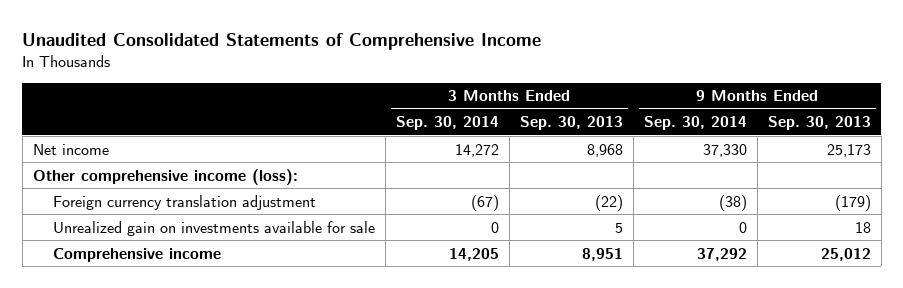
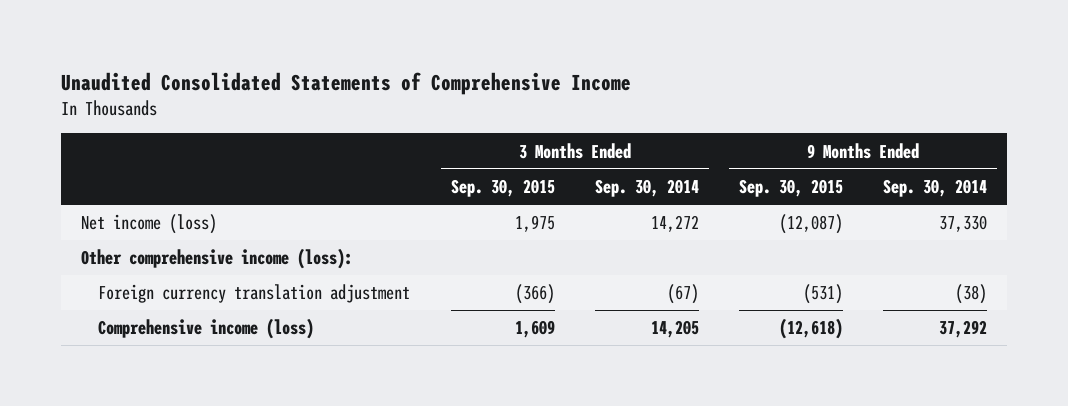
- | 3 Months Ended Sep. 30, 2014 | 3 Months Ended Sep. 30, 2013 | 9 Months Ended Sep. 30, 2014 | 9 Months Ended Sep. 30, 2013
+ | 3 Months Ended Sep. 30, 2015 | 3 Months Ended Sep. 30, 2014 | 9 Months Ended Sep. 30, 2015 | 9 Months Ended Sep. 30, 2014
- Net income | 14,272 | 8,968 | 37,330 | 25,173
+ Net income (loss) | 1,975 | 14,272 | (12,087) | 37,330
- Unrealized gain on investments available for sale | 0 | 5 | 0 | 18
- Comprehensive income | 14,205 | 8,951 | 37,292 | 25,012
+ Comprehensive income (loss) | 1,609 | 14,205 | (12,618) | 37,292

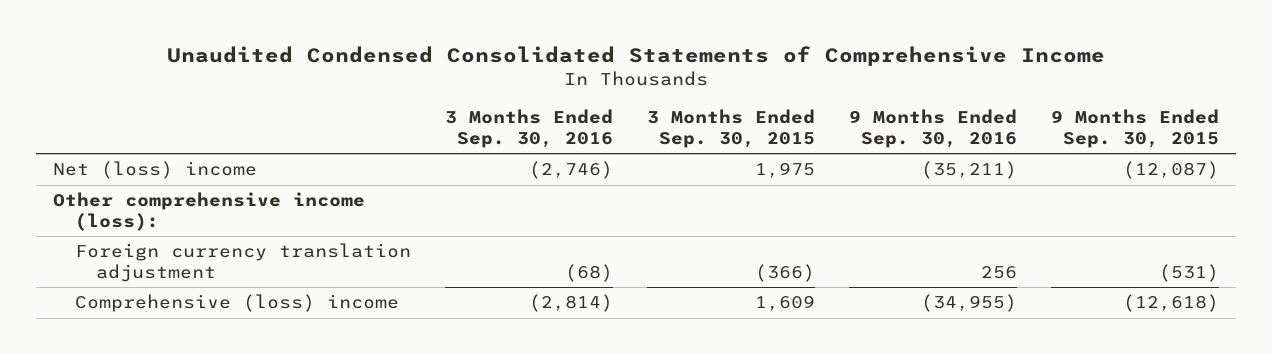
- Unaudited Consolidated Statements of Comprehensive Income
+ Unaudited Condensed Consolidated Statements of Comprehensive Income
- | 3 Months Ended Sep. 30, 2015 | 3 Months Ended Sep. 30, 2014 | 9 Months Ended Sep. 30, 2015 | 9 Months Ended Sep. 30, 2014
+ | 3 Months Ended Sep. 30, 2016 | 3 Months Ended Sep. 30, 2015 | 9 Months Ended Sep. 30, 2016 | 9 Months Ended Sep. 30, 2015
- Net income (loss) | 1,975 | 14,272 | (12,087) | 37,330
+ Net (loss) income | (2,746) | 1,975 | (35,211) | (12,087)
- Comprehensive income (loss) | 1,609 | 14,205 | (12,618) | 37,292
+ Comprehensive (loss) income | (2,814) | 1,609 | (34,955) | (12,618)

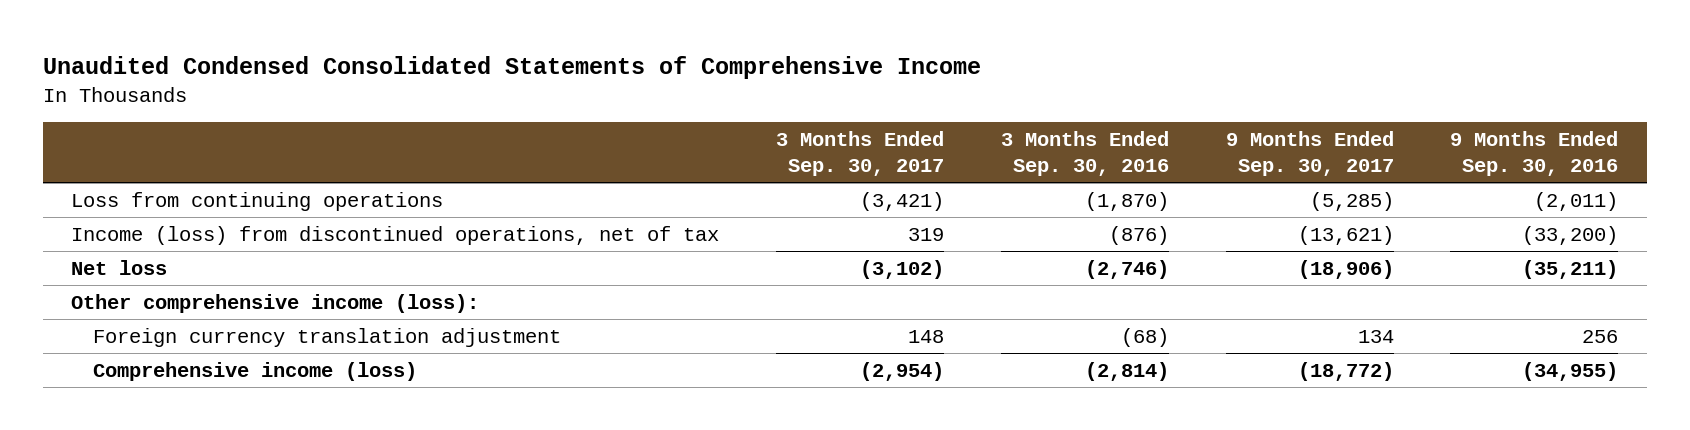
- | 3 Months Ended Sep. 30, 2016 | 3 Months Ended Sep. 30, 2015 | 9 Months Ended Sep. 30, 2016 | 9 Months Ended Sep. 30, 2015
+ | 3 Months Ended Sep. 30, 2017 | 3 Months Ended Sep. 30, 2016 | 9 Months Ended Sep. 30, 2017 | 9 Months Ended Sep. 30, 2016
- Net (loss) income | (2,746) | 1,975 | (35,211) | (12,087)
+ Loss from continuing operations | (3,421) | (1,870) | (5,285) | (2,011)
+ Income (loss) from discontinued operations, net of tax | 319 | (876) | (13,621) | (33,200)
+ Net loss | (3,102) | (2,746) | (18,906) | (35,211)
- Comprehensive (loss) income | (2,814) | 1,609 | (34,955) | (12,618)
+ Comprehensive income (loss) | (2,954) | (2,814) | (18,772) | (34,955)

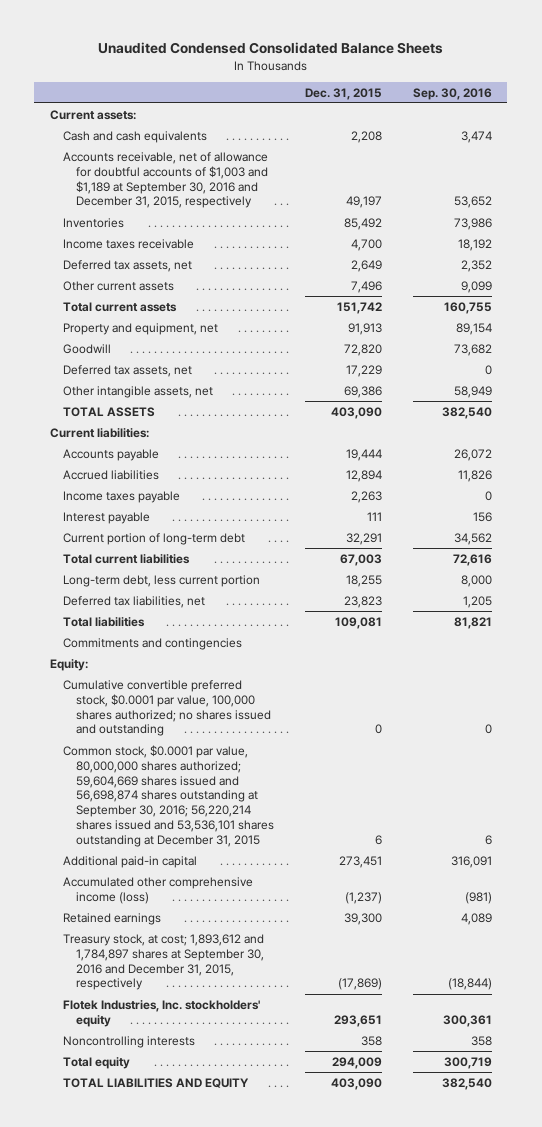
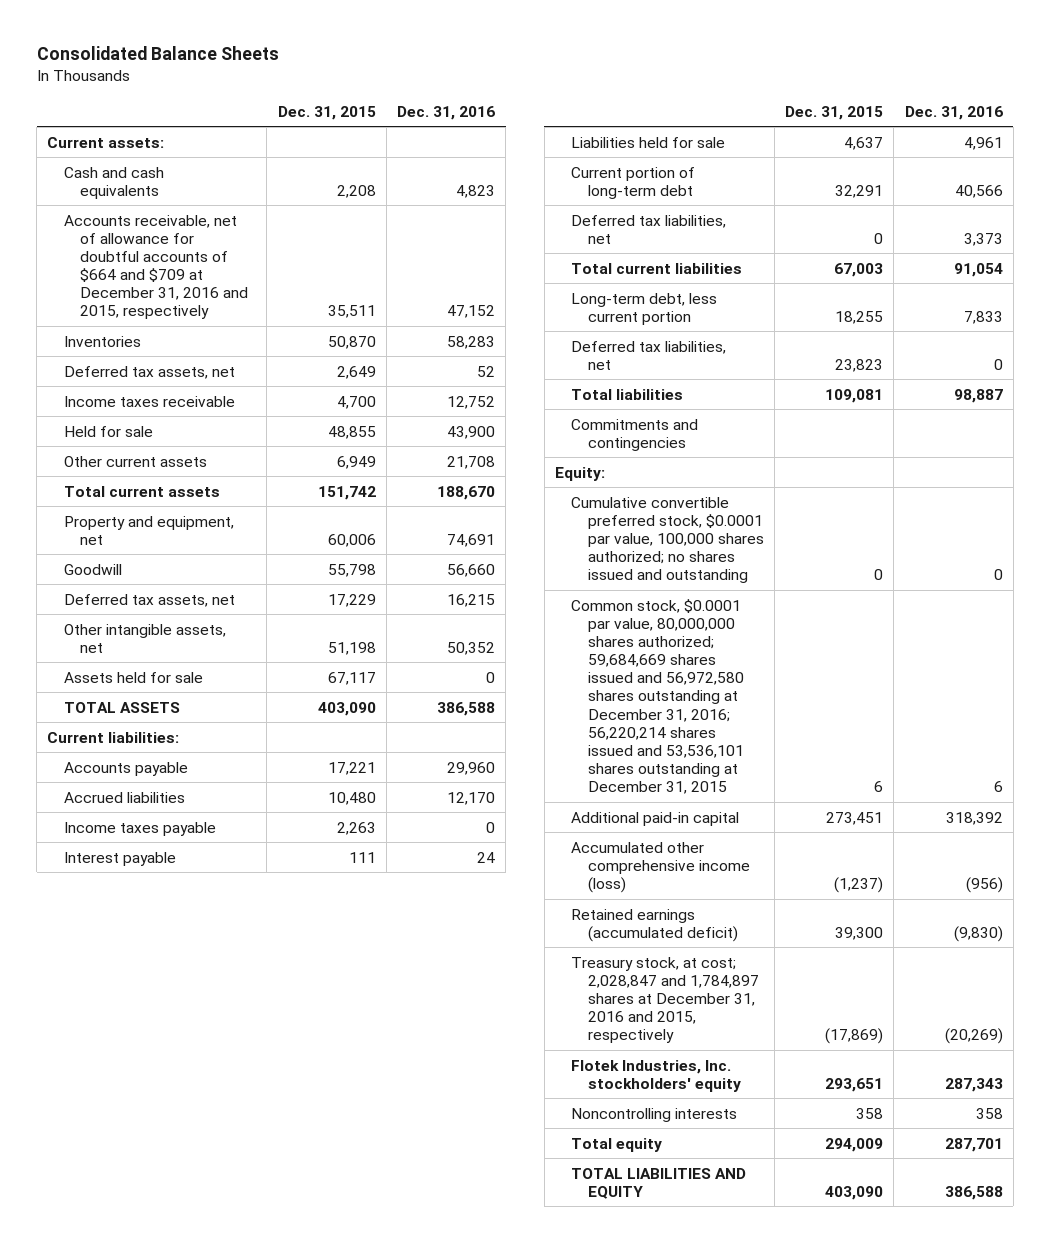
- Unaudited Condensed Consolidated Balance Sheets
+ Consolidated Balance Sheets
- | Dec. 31, 2015 | Sep. 30, 2016
+ | Dec. 31, 2015 | Dec. 31, 2016
- Accounts receivable, net of allowance for doubtful accounts of $1,003 and $1,189 at September 30, 2016 and December 31, 2015, respectively | 49,197 | 53,652
- Inventories | 85,492 | 73,986
+ Accounts receivable, net of allowance for doubtful accounts of $664 and $709 at December 31, 2016 and 2015, respectively | 35,511 | 47,152
+ Inventories | 50,870 | 58,283
- Other current assets | 7,496 | 9,099
moved down: Income taxes receivable | 4,700 | 12,752
+ Held for sale | 48,855 | 43,900
+ Other current assets | 6,949 | 21,708
- Property and equipment, net | 91,913 | 89,154
- Goodwill | 72,820 | 73,682
+ Property and equipment, net | 60,006 | 74,691
+ Goodwill | 55,798 | 56,660
- Other intangible assets, net | 69,386 | 58,949
+ Other intangible assets, net | 51,198 | 50,352
+ Assets held for sale | 67,117 | 0
- Accounts payable | 19,444 | 26,072
- Accrued liabilities | 12,894 | 11,826
+ Accounts payable | 17,221 | 29,960
+ Accrued liabilities | 10,480 | 12,170
+ Liabilities held for sale | 4,637 | 4,961
+ Deferred tax liabilities, net | 0 | 3,373
- Common stock, $0.0001 par value, 80,000,000 shares authorized; 59,604,669 shares issued and 56,698,874 shares outstanding at September 30, 2016; 56,220,214 shares issued and 53,536,101 shares outstanding at December 31, 2015 | 6 | 6
+ Common stock, $0.0001 par value, 80,000,000 shares authorized; 59,684,669 shares issued and 56,972,580 shares outstanding at December 31, 2016; 56,220,214 shares issued and 53,536,101 shares outstanding at December 31, 2015 | 6 | 6
- Retained earnings | 39,300 | 4,089
- Treasury stock, at cost; 1,893,612 and 1,784,897 shares at September 30, 2016 and December 31, 2015, respectively | (17,869) | (18,844)
+ Retained earnings (accumulated deficit) | 39,300 | (9,830)
+ Treasury stock, at cost; 2,028,847 and 1,784,897 shares at December 31, 2016 and 2015, respectively | (17,869) | (20,269)

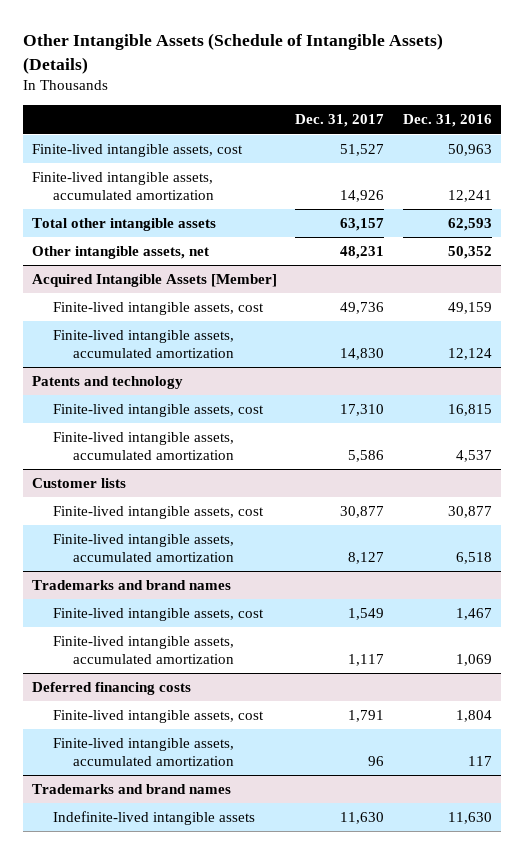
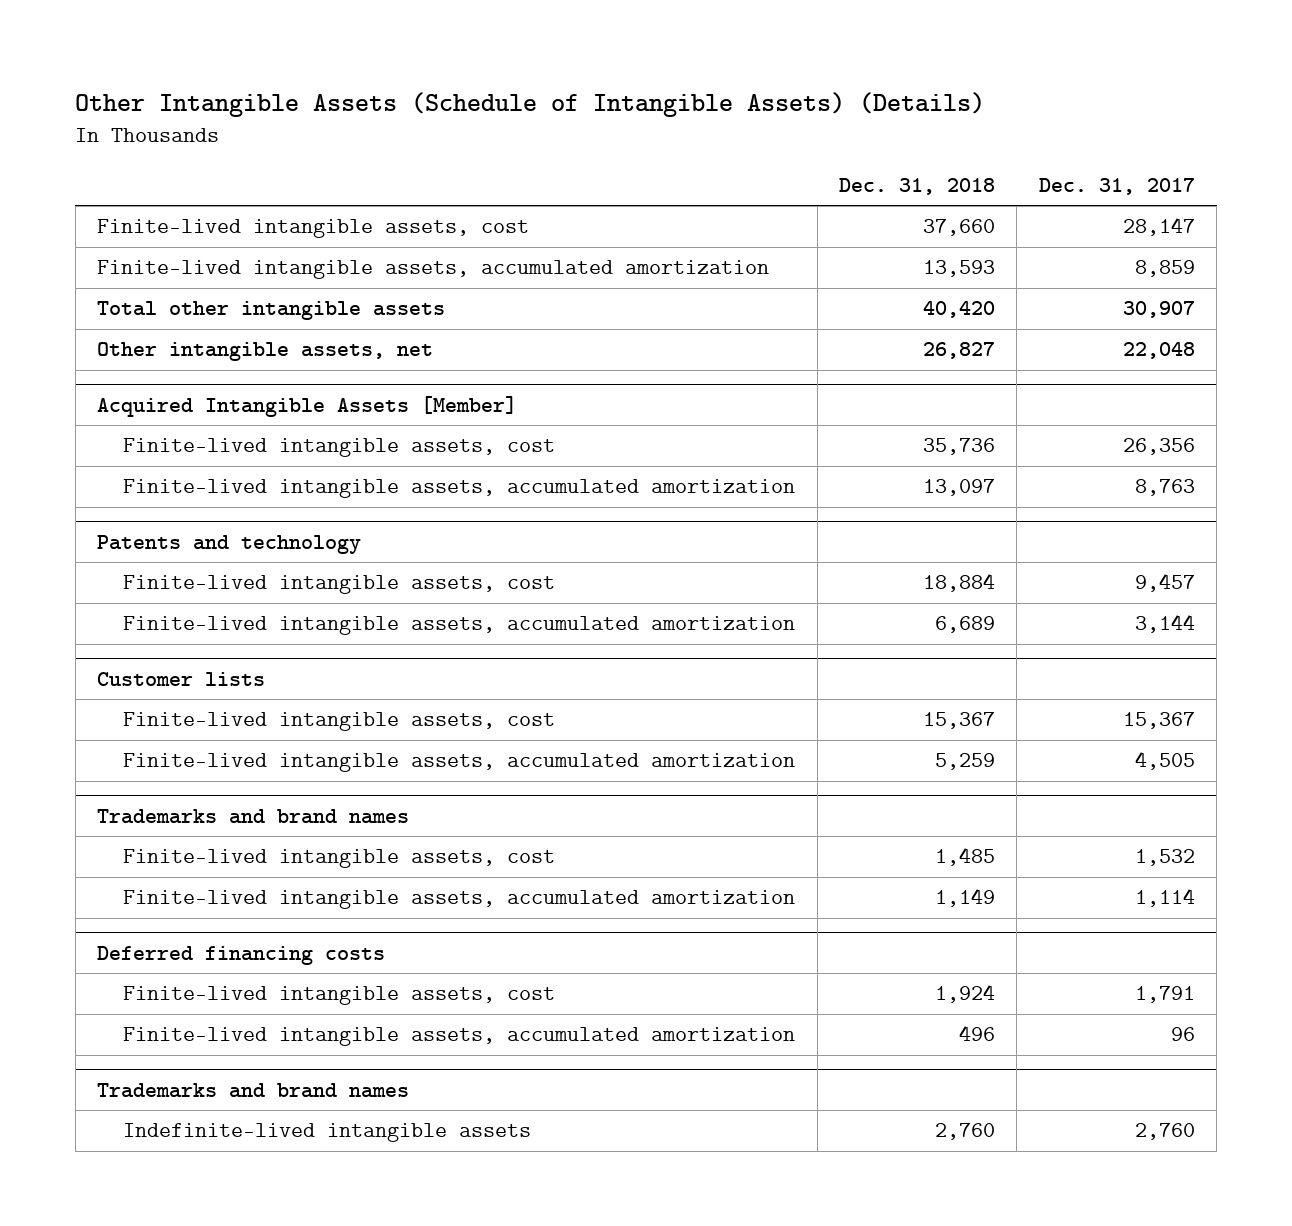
- | Dec. 31, 2017 | Dec. 31, 2016
+ | Dec. 31, 2018 | Dec. 31, 2017
- Finite-lived intangible assets, cost | 51,527 | 50,963
- Finite-lived intangible assets, accumulated amortization | 14,926 | 12,241
- Total other intangible assets | 63,157 | 62,593
- Other intangible assets, net | 48,231 | 50,352
+ Finite-lived intangible assets, cost | 37,660 | 28,147
+ Finite-lived intangible assets, accumulated amortization | 13,593 | 8,859
+ Total other intangible assets | 40,420 | 30,907
+ Other intangible assets, net | 26,827 | 22,048
@ Acquired Intangible Assets [Member]
- Finite-lived intangible assets, cost | 49,736 | 49,159
- Finite-lived intangible assets, accumulated amortization | 14,830 | 12,124
+ Finite-lived intangible assets, cost | 35,736 | 26,356
+ Finite-lived intangible assets, accumulated amortization | 13,097 | 8,763
@ Patents and technology
- Finite-lived intangible assets, cost | 17,310 | 16,815
- Finite-lived intangible assets, accumulated amortization | 5,586 | 4,537
+ Finite-lived intangible assets, cost | 18,884 | 9,457
+ Finite-lived intangible assets, accumulated amortization | 6,689 | 3,144
@ Customer lists
- Finite-lived intangible assets, cost | 30,877 | 30,877
- Finite-lived intangible assets, accumulated amortization | 8,127 | 6,518
+ Finite-lived intangible assets, cost | 15,367 | 15,367
+ Finite-lived intangible assets, accumulated amortization | 5,259 | 4,505
@ Trademarks and brand names
- Finite-lived intangible assets, cost | 1,549 | 1,467
- Finite-lived intangible assets, accumulated amortization | 1,117 | 1,069
+ Finite-lived intangible assets, cost | 1,485 | 1,532
+ Finite-lived intangible assets, accumulated amortization | 1,149 | 1,114
- Indefinite-lived intangible assets | 11,630 | 11,630
+ Indefinite-lived intangible assets | 2,760 | 2,760

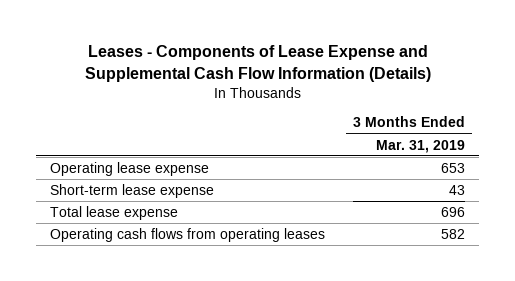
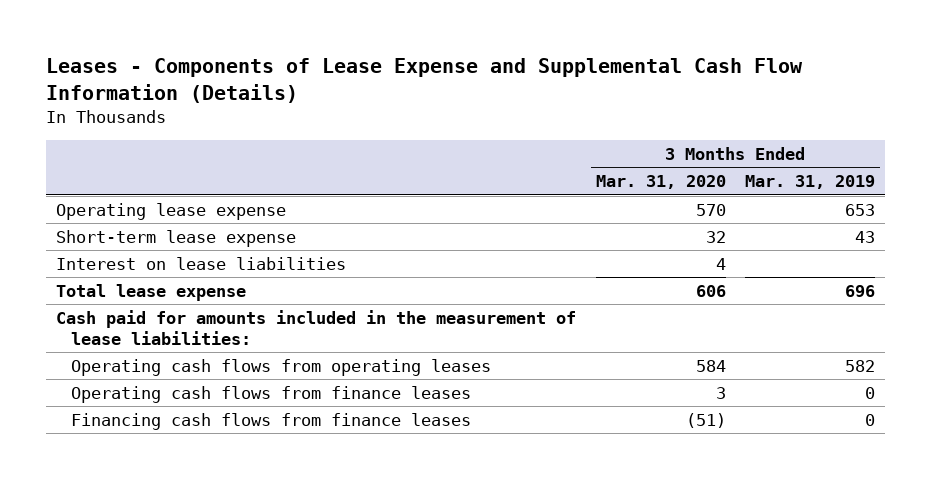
- | 3 Months Ended Mar. 31, 2019
+ | 3 Months Ended Mar. 31, 2020 | 3 Months Ended Mar. 31, 2019
+ Interest on lease liabilities | 4 |
+ Cash paid for amounts included in the measurement of lease liabilities:
+ Operating cash flows from finance leases | 3 | 0
+ Financing cash flows from finance leases | (51) | 0

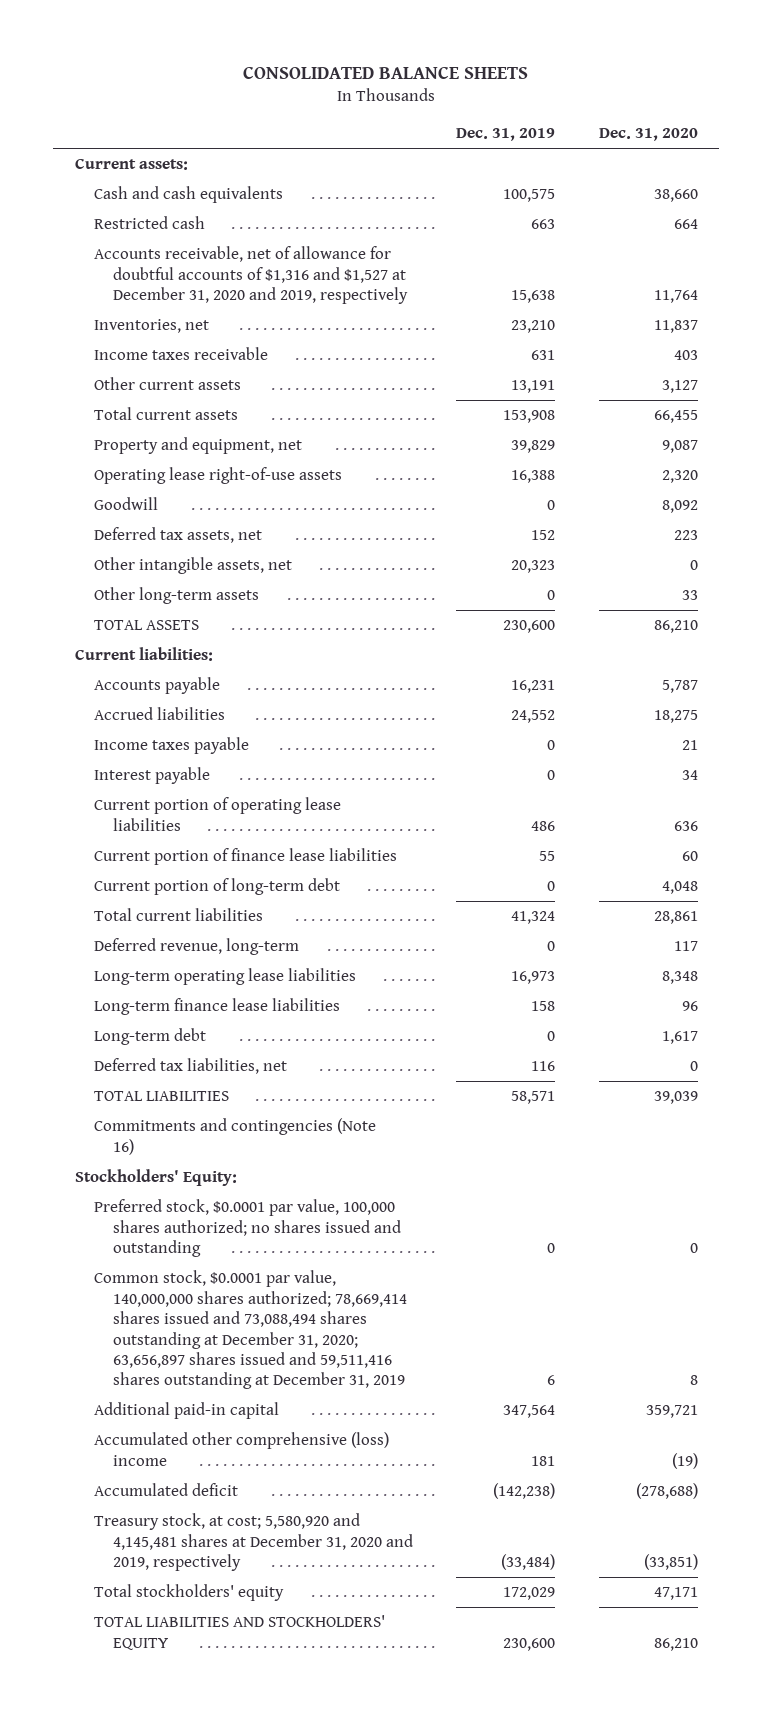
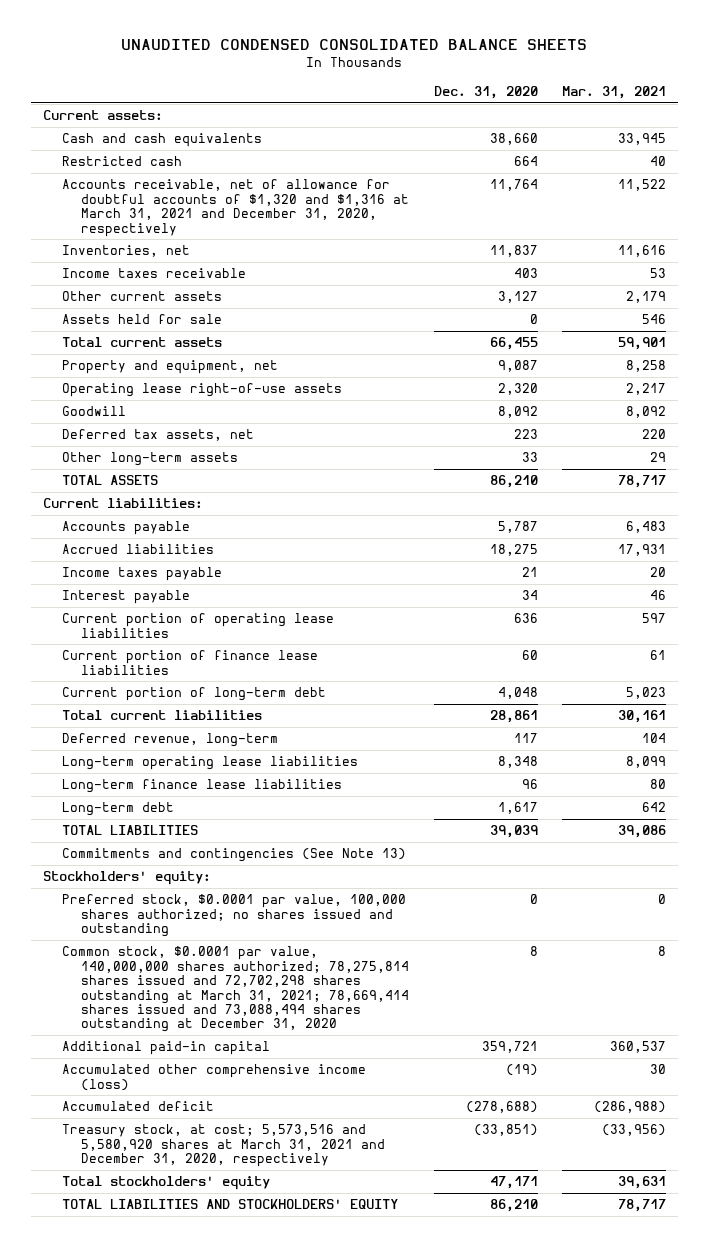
- CONSOLIDATED BALANCE SHEETS
+ UNAUDITED CONDENSED CONSOLIDATED BALANCE SHEETS
- | Dec. 31, 2019 | Dec. 31, 2020
+ | Dec. 31, 2020 | Mar. 31, 2021
- Accounts receivable, net of allowance for doubtful accounts of $1,316 and $1,527 at December 31, 2020 and 2019, respectively | 15,638 | 11,764
+ Accounts receivable, net of allowance for doubtful accounts of $1,320 and $1,316 at March 31, 2021 and December 31, 2020, respectively | 11,764 | 11,522
+ Assets held for sale | 0 | 546
- Other intangible assets, net | 20,323 | 0
- Deferred tax liabilities, net | 116 | 0
- Commitments and contingencies (Note 16)
- Stockholders' Equity:
+ Commitments and contingencies (See Note 13)
+ Stockholders' equity:
- Common stock, $0.0001 par value, 140,000,000 shares authorized; 78,669,414 shares issued and 73,088,494 shares outstanding at December 31, 2020; 63,656,897 shares issued and 59,511,416 shares outstanding at December 31, 2019 | 6 | 8
+ Common stock, $0.0001 par value, 140,000,000 shares authorized; 78,275,814 shares issued and 72,702,298 shares outstanding at March 31, 2021; 78,669,414 shares issued and 73,088,494 shares outstanding at December 31, 2020 | 8 | 8
- Accumulated other comprehensive (loss) income | 181 | (19)
+ Accumulated other comprehensive income (loss) | (19) | 30
- Treasury stock, at cost; 5,580,920 and 4,145,481 shares at December 31, 2020 and 2019, respectively | (33,484) | (33,851)
+ Treasury stock, at cost; 5,573,516 and 5,580,920 shares at March 31, 2021 and December 31, 2020, respectively | (33,851) | (33,956)

